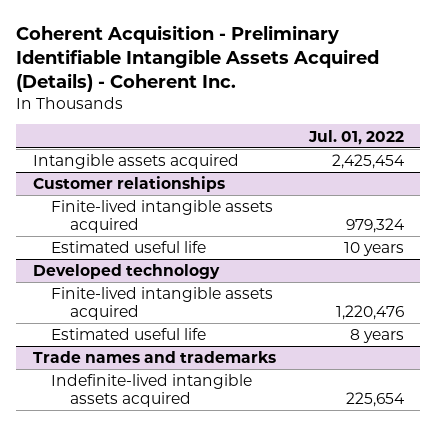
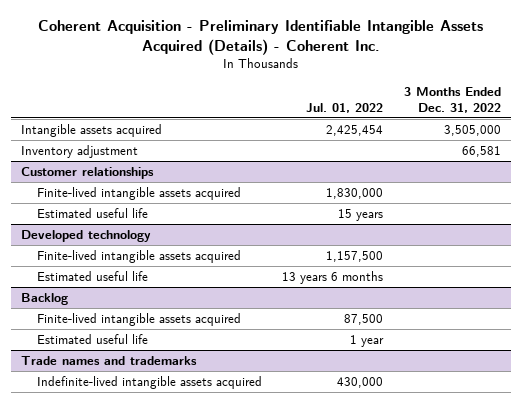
- | Jul. 01, 2022
+ | Jul. 01, 2022 | 3 Months Ended Dec. 31, 2022
+ Inventory adjustment | | 66,581
@ Customer relationships
- Finite-lived intangible assets acquired | 979,324
- Estimated useful life | 10 years
+ Finite-lived intangible assets acquired | 1,830,000 |
+ Estimated useful life | 15 years |
@ Developed technology
- Finite-lived intangible assets acquired | 1,220,476
- Estimated useful life | 8 years
+ Finite-lived intangible assets acquired | 1,157,500 |
+ Estimated useful life | 13 years 6 months |
+ Backlog
+ Finite-lived intangible assets acquired | 87,500 |
+ Estimated useful life | 1 year |
@ Trade names and trademarks
- Indefinite-lived intangible assets acquired | 225,654
+ Indefinite-lived intangible assets acquired | 430,000 |

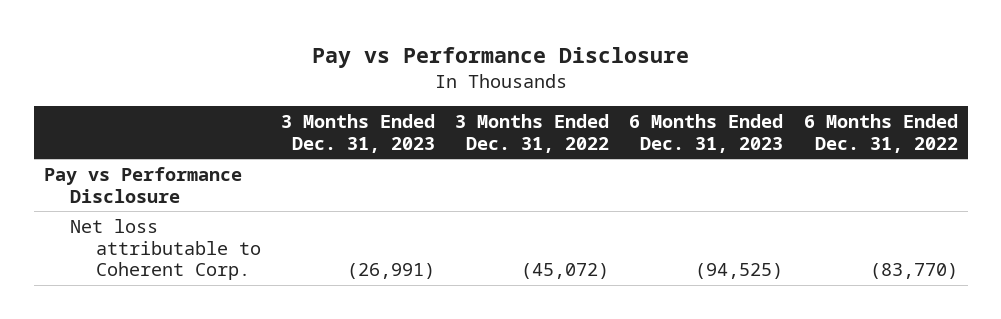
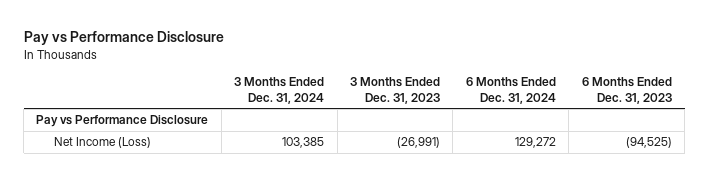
- | 3 Months Ended Dec. 31, 2023 | 3 Months Ended Dec. 31, 2022 | 6 Months Ended Dec. 31, 2023 | 6 Months Ended Dec. 31, 2022
+ | 3 Months Ended Dec. 31, 2024 | 3 Months Ended Dec. 31, 2023 | 6 Months Ended Dec. 31, 2024 | 6 Months Ended Dec. 31, 2023
- Net loss attributable to Coherent Corp. | (26,991) | (45,072) | (94,525) | (83,770)
+ Net Income (Loss) | 103,385 | (26,991) | 129,272 | (94,525)

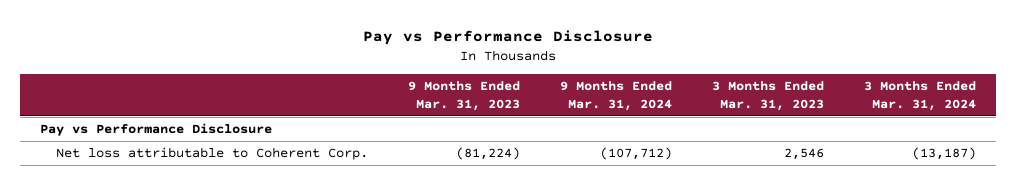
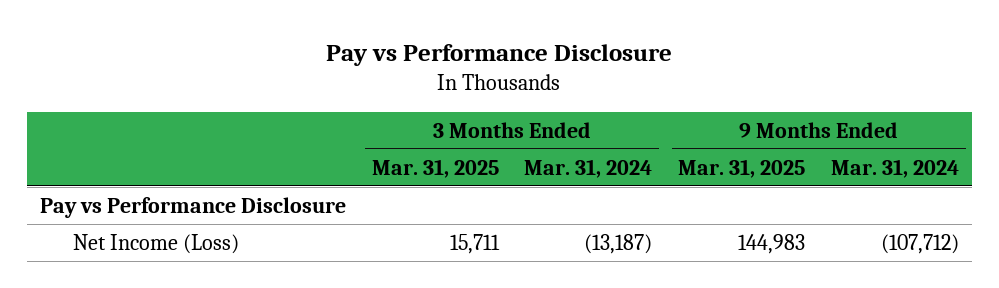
- | 9 Months Ended Mar. 31, 2023 | 9 Months Ended Mar. 31, 2024 | 3 Months Ended Mar. 31, 2023 | 3 Months Ended Mar. 31, 2024
+ | 3 Months Ended Mar. 31, 2025 | 3 Months Ended Mar. 31, 2024 | 9 Months Ended Mar. 31, 2025 | 9 Months Ended Mar. 31, 2024
- Net loss attributable to Coherent Corp. | (81,224) | (107,712) | 2,546 | (13,187)
+ Net Income (Loss) | 15,711 | (13,187) | 144,983 | (107,712)

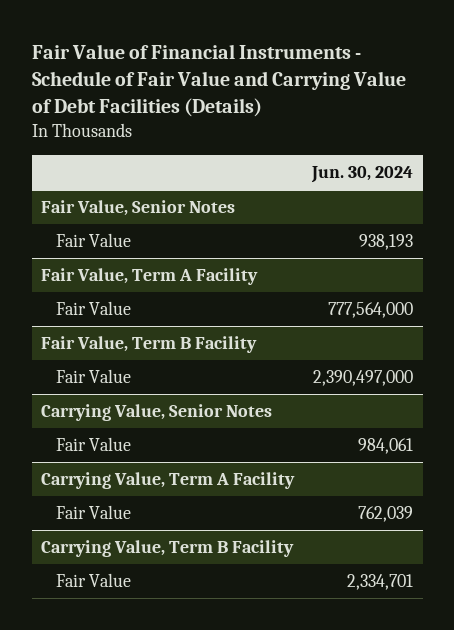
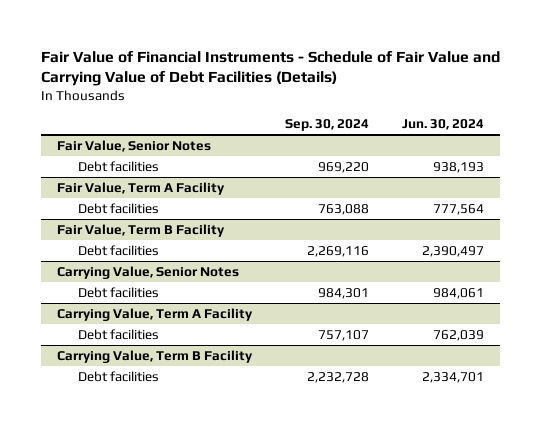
- | Jun. 30, 2024
+ | Sep. 30, 2024 | Jun. 30, 2024
@ Fair Value, Senior Notes
- Fair Value | 938,193
+ Debt facilities | 969,220 | 938,193
@ Fair Value, Term A Facility
- Fair Value | 777,564,000
+ Debt facilities | 763,088 | 777,564
@ Fair Value, Term B Facility
- Fair Value | 2,390,497,000
+ Debt facilities | 2,269,116 | 2,390,497
@ Carrying Value, Senior Notes
- Fair Value | 984,061
+ Debt facilities | 984,301 | 984,061
@ Carrying Value, Term A Facility
- Fair Value | 762,039
+ Debt facilities | 757,107 | 762,039
@ Carrying Value, Term B Facility
- Fair Value | 2,334,701
+ Debt facilities | 2,232,728 | 2,334,701

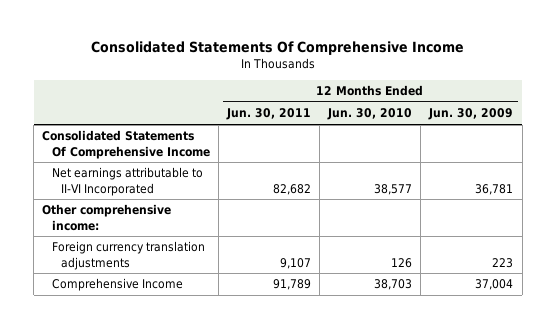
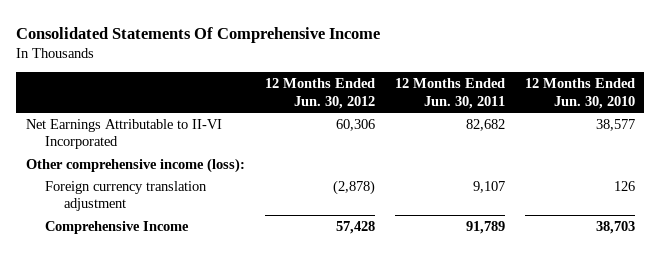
- | 12 Months Ended Jun. 30, 2011 | 12 Months Ended Jun. 30, 2010 | 12 Months Ended Jun. 30, 2009
+ | 12 Months Ended Jun. 30, 2012 | 12 Months Ended Jun. 30, 2011 | 12 Months Ended Jun. 30, 2010
- Consolidated Statements Of Comprehensive Income
- Net earnings attributable to II-VI Incorporated | 82,682 | 38,577 | 36,781
- Other comprehensive income:
- Foreign currency translation adjustments | 9,107 | 126 | 223
+ Net Earnings Attributable to II-VI Incorporated | 60,306 | 82,682 | 38,577
+ Other comprehensive income (loss):
+ Foreign currency translation adjustment | (2,878) | 9,107 | 126

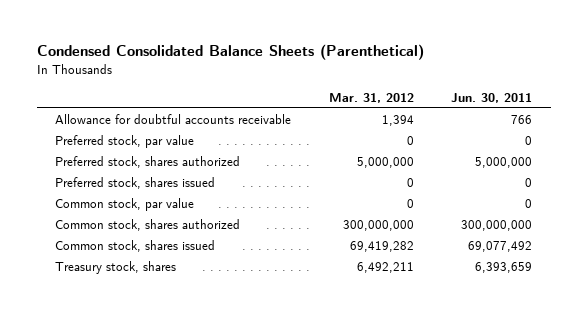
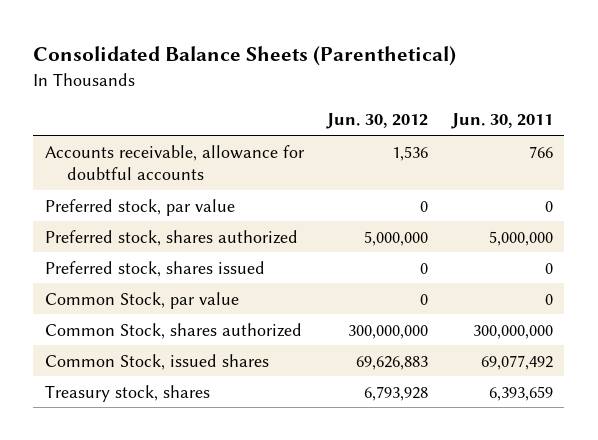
- Condensed Consolidated Balance Sheets (Parenthetical)
+ Consolidated Balance Sheets (Parenthetical)
- | Mar. 31, 2012 | Jun. 30, 2011
+ | Jun. 30, 2012 | Jun. 30, 2011
- Allowance for doubtful accounts receivable | 1,394 | 766
+ Accounts receivable, allowance for doubtful accounts | 1,536 | 766
- Common stock, par value | 0 | 0
- Common stock, shares authorized | 300,000,000 | 300,000,000
- Common stock, shares issued | 69,419,282 | 69,077,492
+ Common Stock, par value | 0 | 0
+ Common Stock, shares authorized | 300,000,000 | 300,000,000
+ Common Stock, issued shares | 69,626,883 | 69,077,492

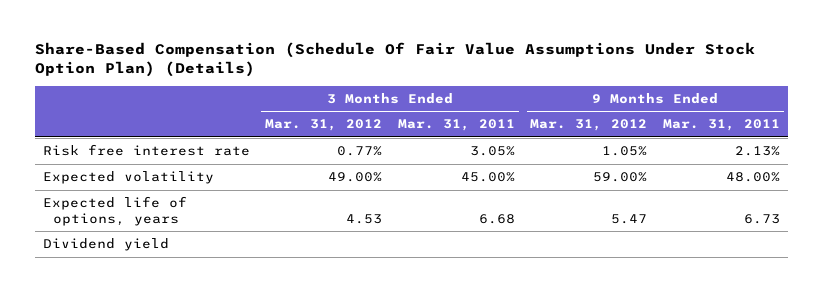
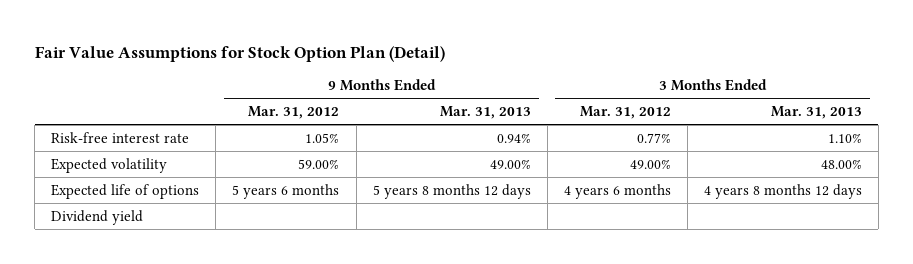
- Share-Based Compensation (Schedule Of Fair Value Assumptions Under Stock Option Plan) (Details)
+ Fair Value Assumptions for Stock Option Plan (Detail)
- | 3 Months Ended Mar. 31, 2012 | 3 Months Ended Mar. 31, 2011 | 9 Months Ended Mar. 31, 2012 | 9 Months Ended Mar. 31, 2011
+ | 9 Months Ended Mar. 31, 2012 | 9 Months Ended Mar. 31, 2013 | 3 Months Ended Mar. 31, 2012 | 3 Months Ended Mar. 31, 2013
- Risk free interest rate | 0.77% | 3.05% | 1.05% | 2.13%
+ Risk-free interest rate | 1.05% | 0.94% | 0.77% | 1.10%
- Expected life of options, years | 4.53 | 6.68 | 5.47 | 6.73
+ Expected life of options | 5 years 6 months | 5 years 8 months 12 days | 4 years 6 months | 4 years 8 months 12 days

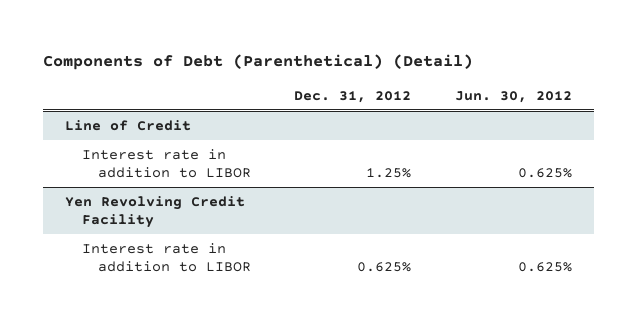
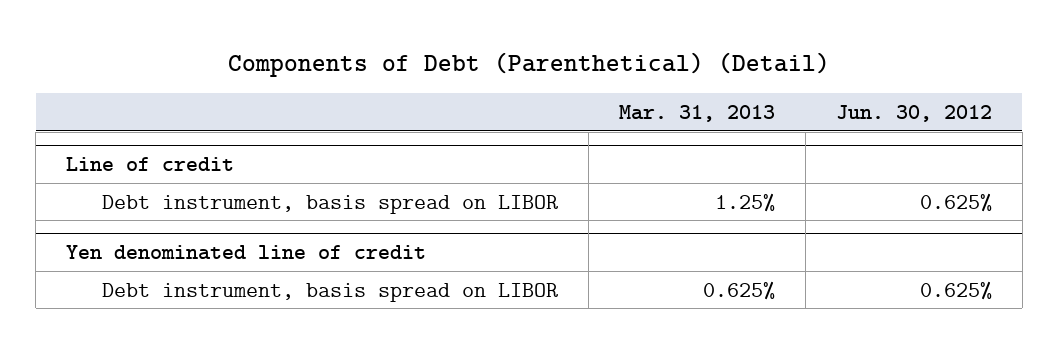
- | Dec. 31, 2012 | Jun. 30, 2012
+ | Mar. 31, 2013 | Jun. 30, 2012
- Line of Credit
- Interest rate in addition to LIBOR | 1.25% | 0.625%
- Yen Revolving Credit Facility
- Interest rate in addition to LIBOR | 0.625% | 0.625%
+ Line of credit
+ Debt instrument, basis spread on LIBOR | 1.25% | 0.625%
+ Yen denominated line of credit
+ Debt instrument, basis spread on LIBOR | 0.625% | 0.625%

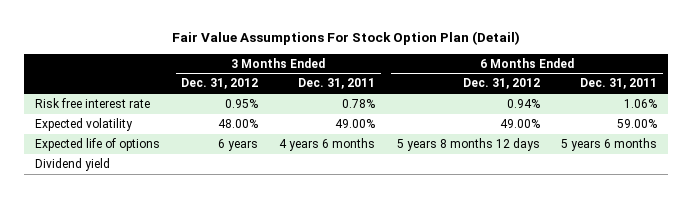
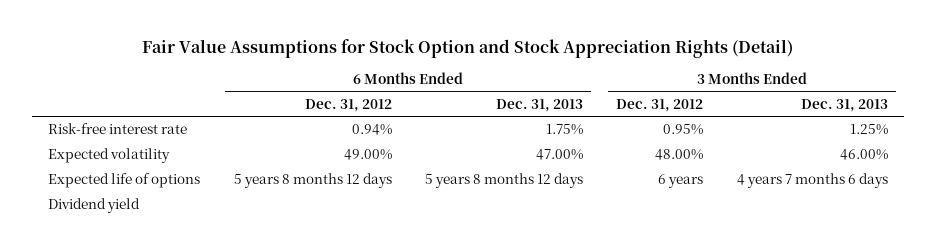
- Fair Value Assumptions For Stock Option Plan (Detail)
+ Fair Value Assumptions for Stock Option and Stock Appreciation Rights (Detail)
- | 3 Months Ended Dec. 31, 2012 | 3 Months Ended Dec. 31, 2011 | 6 Months Ended Dec. 31, 2012 | 6 Months Ended Dec. 31, 2011
+ | 6 Months Ended Dec. 31, 2012 | 6 Months Ended Dec. 31, 2013 | 3 Months Ended Dec. 31, 2012 | 3 Months Ended Dec. 31, 2013
- Risk free interest rate | 0.95% | 0.78% | 0.94% | 1.06%
+ Risk-free interest rate | 0.94% | 1.75% | 0.95% | 1.25%

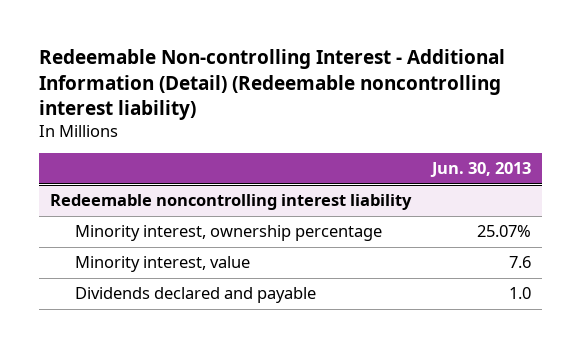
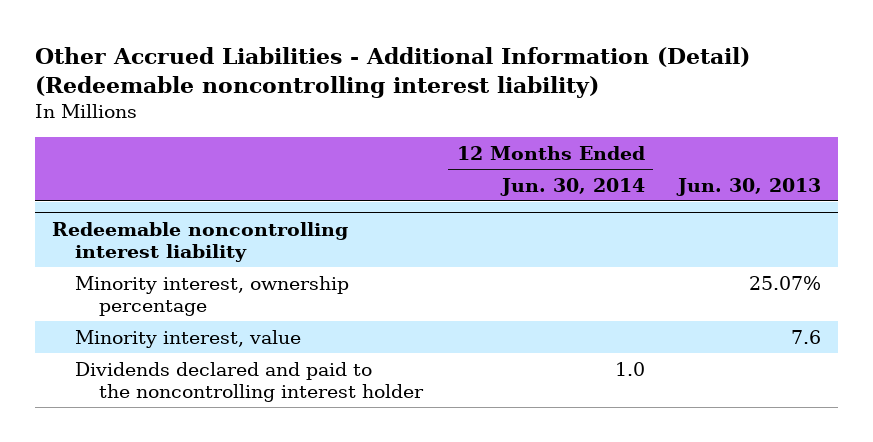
- Redeemable Non-controlling Interest - Additional Information (Detail) (Redeemable noncontrolling interest liability)
+ Other Accrued Liabilities - Additional Information (Detail) (Redeemable noncontrolling interest liability)
- | Jun. 30, 2013
+ | 12 Months Ended Jun. 30, 2014 | Jun. 30, 2013
@ Redeemable noncontrolling interest liability
- Dividends declared and payable | 1.0
+ Dividends declared and paid to the noncontrolling interest holder | 1.0 |

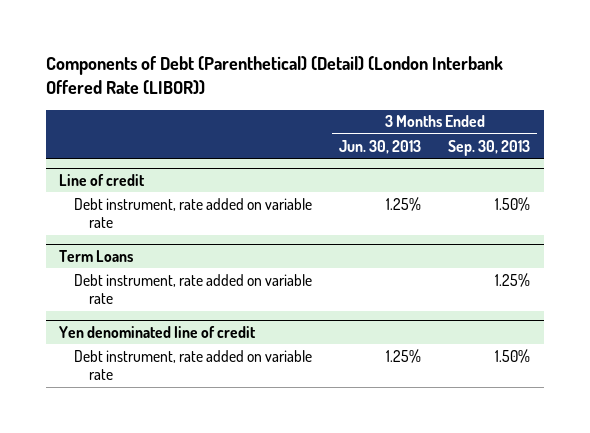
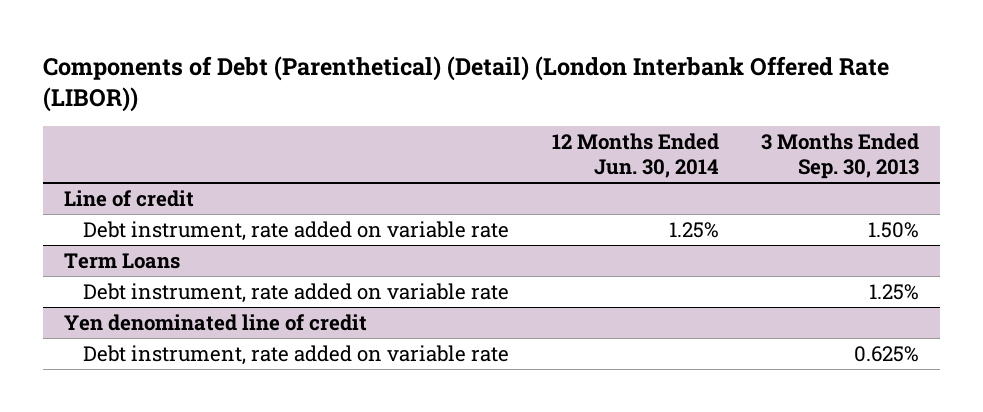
- | 3 Months Ended Jun. 30, 2013 | 3 Months Ended Sep. 30, 2013
+ | 12 Months Ended Jun. 30, 2014 | 3 Months Ended Sep. 30, 2013
@ Yen denominated line of credit
- Debt instrument, rate added on variable rate | 1.25% | 1.50%
+ Debt instrument, rate added on variable rate | | 0.625%

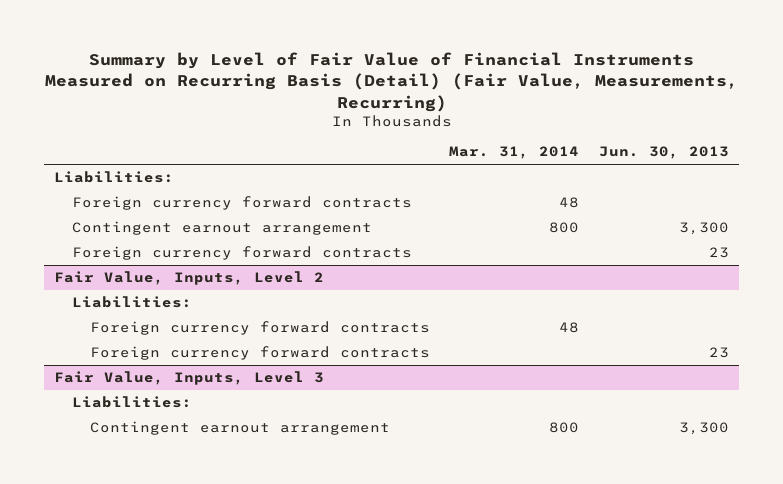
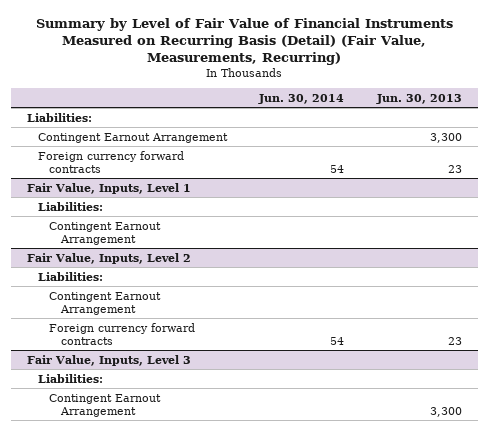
- | Mar. 31, 2014 | Jun. 30, 2013
+ | Jun. 30, 2014 | Jun. 30, 2013
- Foreign currency forward contracts | 48 |
- Contingent earnout arrangement | 800 | 3,300
+ Contingent Earnout Arrangement | | 3,300
+ Fair Value, Inputs, Level 1
+ Liabilities:
+ Contingent Earnout Arrangement
@ Fair Value, Inputs, Level 2
- Foreign currency forward contracts | 48 |
+ Contingent Earnout Arrangement
@ Fair Value, Inputs, Level 3
- Contingent earnout arrangement | 800 | 3,300
+ Contingent Earnout Arrangement | | 3,300

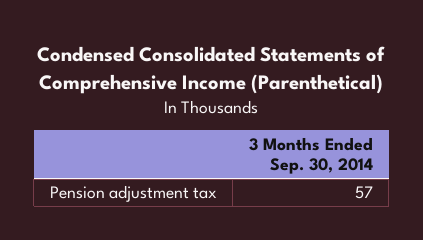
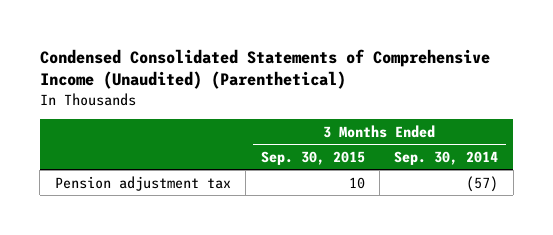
- Condensed Consolidated Statements of Comprehensive Income (Parenthetical)
+ Condensed Consolidated Statements of Comprehensive Income (Unaudited) (Parenthetical)
- | 3 Months Ended Sep. 30, 2014
+ | 3 Months Ended Sep. 30, 2015 | 3 Months Ended Sep. 30, 2014
- Pension adjustment tax | 57
+ Pension adjustment tax | 10 | (57)

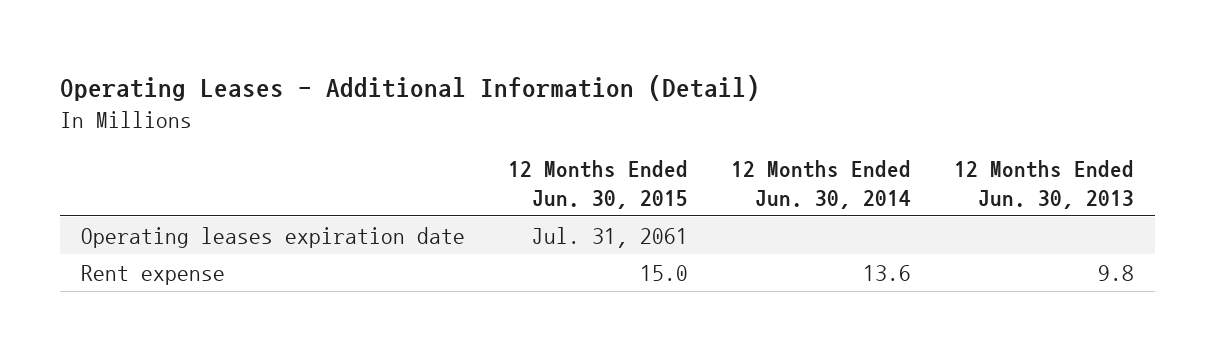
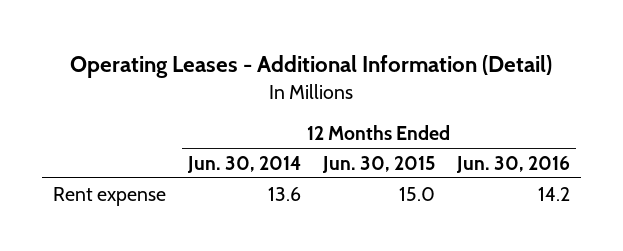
- | 12 Months Ended Jun. 30, 2015 | 12 Months Ended Jun. 30, 2014 | 12 Months Ended Jun. 30, 2013
+ | 12 Months Ended Jun. 30, 2014 | 12 Months Ended Jun. 30, 2015 | 12 Months Ended Jun. 30, 2016
- Operating leases expiration date | Jul. 31, 2061 | |

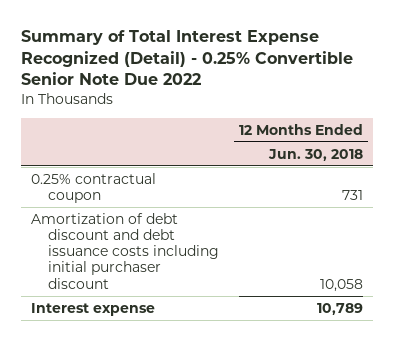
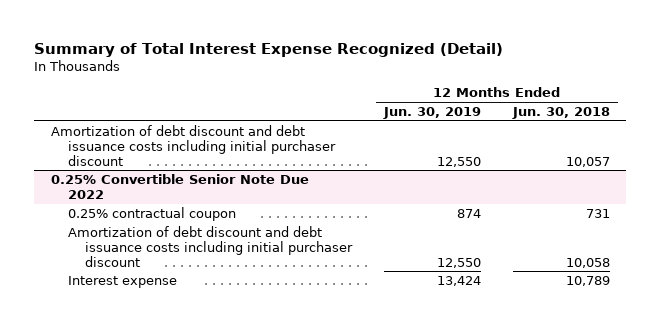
- Summary of Total Interest Expense Recognized (Detail) - 0.25% Convertible Senior Note Due 2022
+ Summary of Total Interest Expense Recognized (Detail)
- | 12 Months Ended Jun. 30, 2018
+ | 12 Months Ended Jun. 30, 2019 | 12 Months Ended Jun. 30, 2018
+ Amortization of debt discount and debt issuance costs including initial purchaser discount | 12,550 | 10,057
+ 0.25% Convertible Senior Note Due 2022

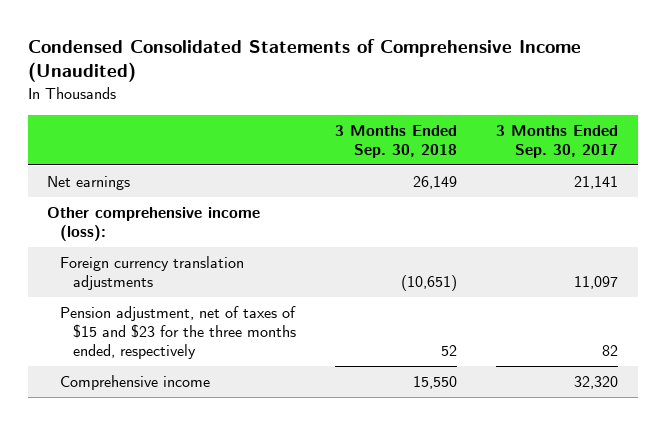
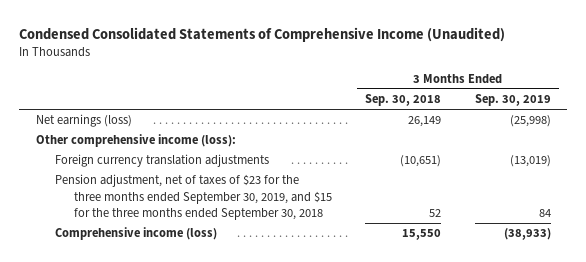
- | 3 Months Ended Sep. 30, 2018 | 3 Months Ended Sep. 30, 2017
+ | 3 Months Ended Sep. 30, 2018 | 3 Months Ended Sep. 30, 2019
- Net earnings | 26,149 | 21,141
+ Net earnings (loss) | 26,149 | (25,998)
- Pension adjustment, net of taxes of $15 and $23 for the three months ended, respectively | 52 | 82
- Comprehensive income | 15,550 | 32,320
+ Pension adjustment, net of taxes of $23 for the three months ended September 30, 2019, and $15 for the three months ended September 30, 2018 | 52 | 84
+ Comprehensive income (loss) | 15,550 | (38,933)

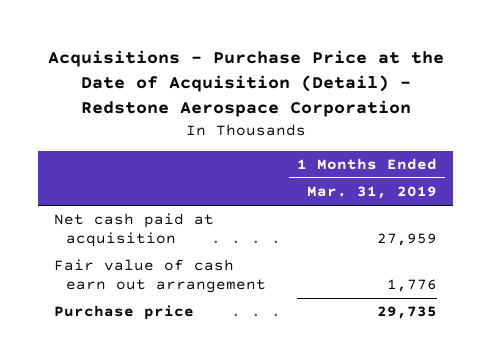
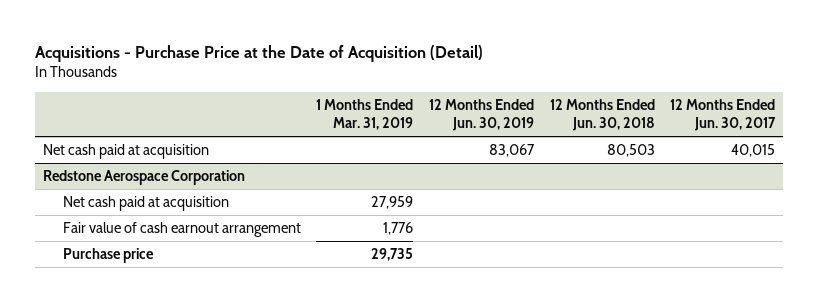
- Acquisitions - Purchase Price at the Date of Acquisition (Detail) - Redstone Aerospace Corporation
+ Acquisitions - Purchase Price at the Date of Acquisition (Detail)
- | 1 Months Ended Mar. 31, 2019
+ | 1 Months Ended Mar. 31, 2019 | 12 Months Ended Jun. 30, 2019 | 12 Months Ended Jun. 30, 2018 | 12 Months Ended Jun. 30, 2017
+ Net cash paid at acquisition | | 83,067 | 80,503 | 40,015
+ Redstone Aerospace Corporation
- Fair value of cash earn out arrangement | 1,776
+ Fair value of cash earnout arrangement | 1,776 | | |

